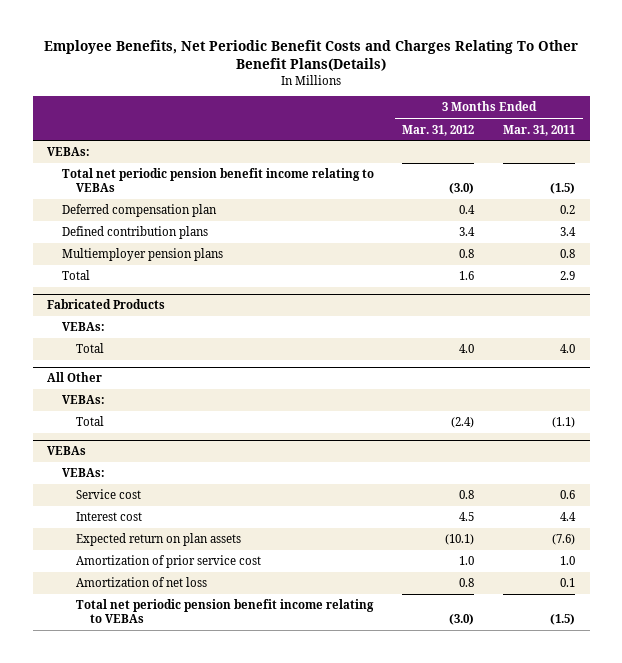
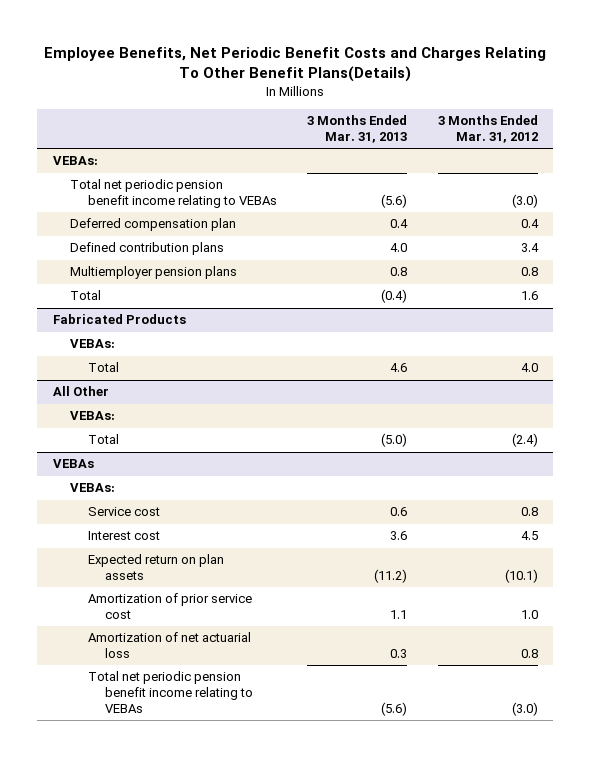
- | 3 Months Ended Mar. 31, 2012 | 3 Months Ended Mar. 31, 2011
+ | 3 Months Ended Mar. 31, 2013 | 3 Months Ended Mar. 31, 2012
@ VEBAs
- Amortization of net loss | 0.8 | 0.1
+ Amortization of net actuarial loss | 0.3 | 0.8

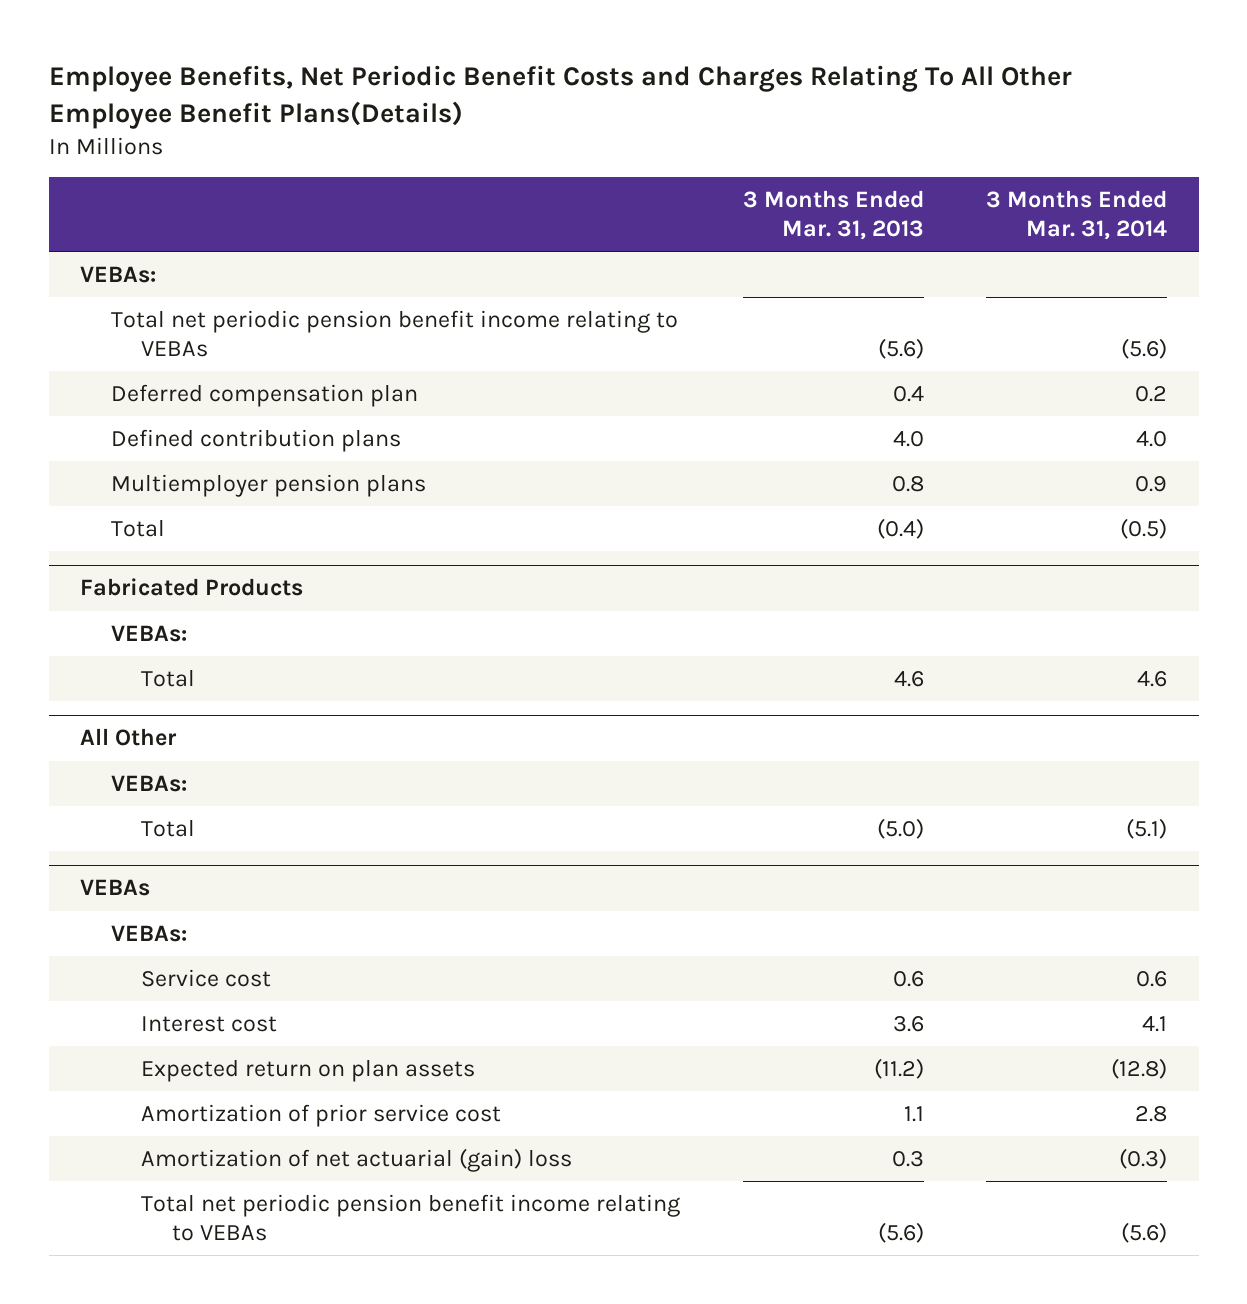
- Employee Benefits, Net Periodic Benefit Costs and Charges Relating To Other Benefit Plans(Details)
+ Employee Benefits, Net Periodic Benefit Costs and Charges Relating To All Other Employee Benefit Plans(Details)
- | 3 Months Ended Mar. 31, 2013 | 3 Months Ended Mar. 31, 2012
+ | 3 Months Ended Mar. 31, 2013 | 3 Months Ended Mar. 31, 2014
@ VEBAs
- Amortization of net actuarial loss | 0.3 | 0.8
+ Amortization of net actuarial (gain) loss | 0.3 | (0.3)

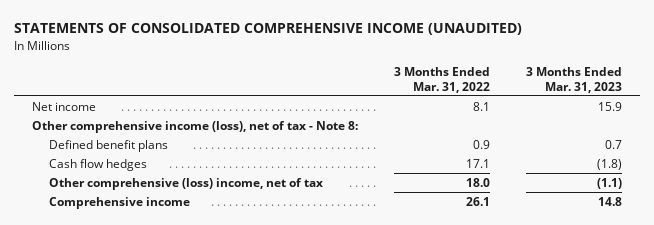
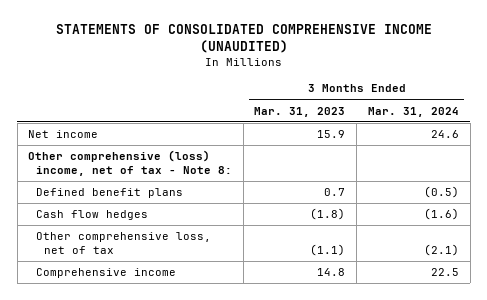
- | 3 Months Ended Mar. 31, 2022 | 3 Months Ended Mar. 31, 2023
+ | 3 Months Ended Mar. 31, 2023 | 3 Months Ended Mar. 31, 2024
- Other comprehensive income (loss), net of tax - Note 8:
+ Other comprehensive (loss) income, net of tax - Note 8:
- Other comprehensive (loss) income, net of tax | 18.0 | (1.1)
+ Other comprehensive loss, net of tax | (1.1) | (2.1)

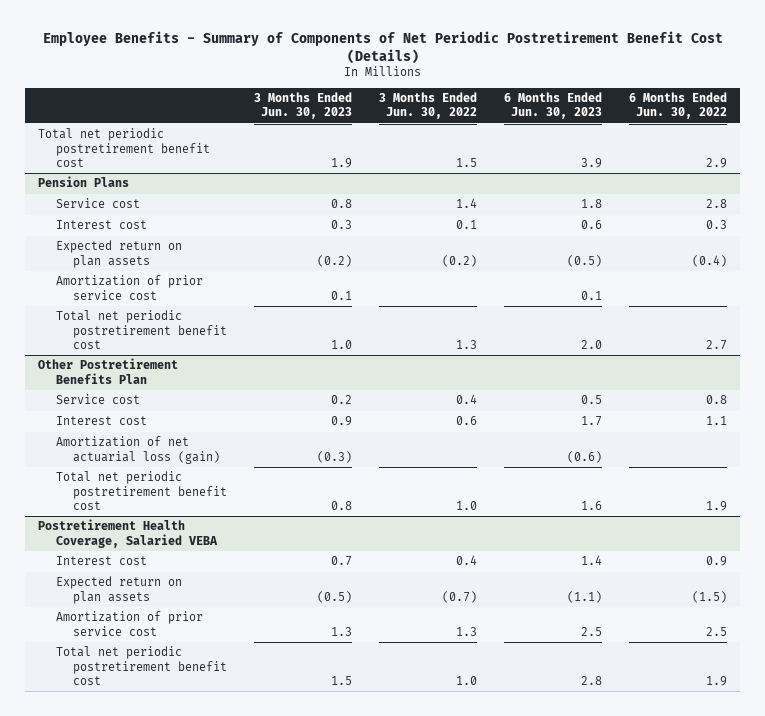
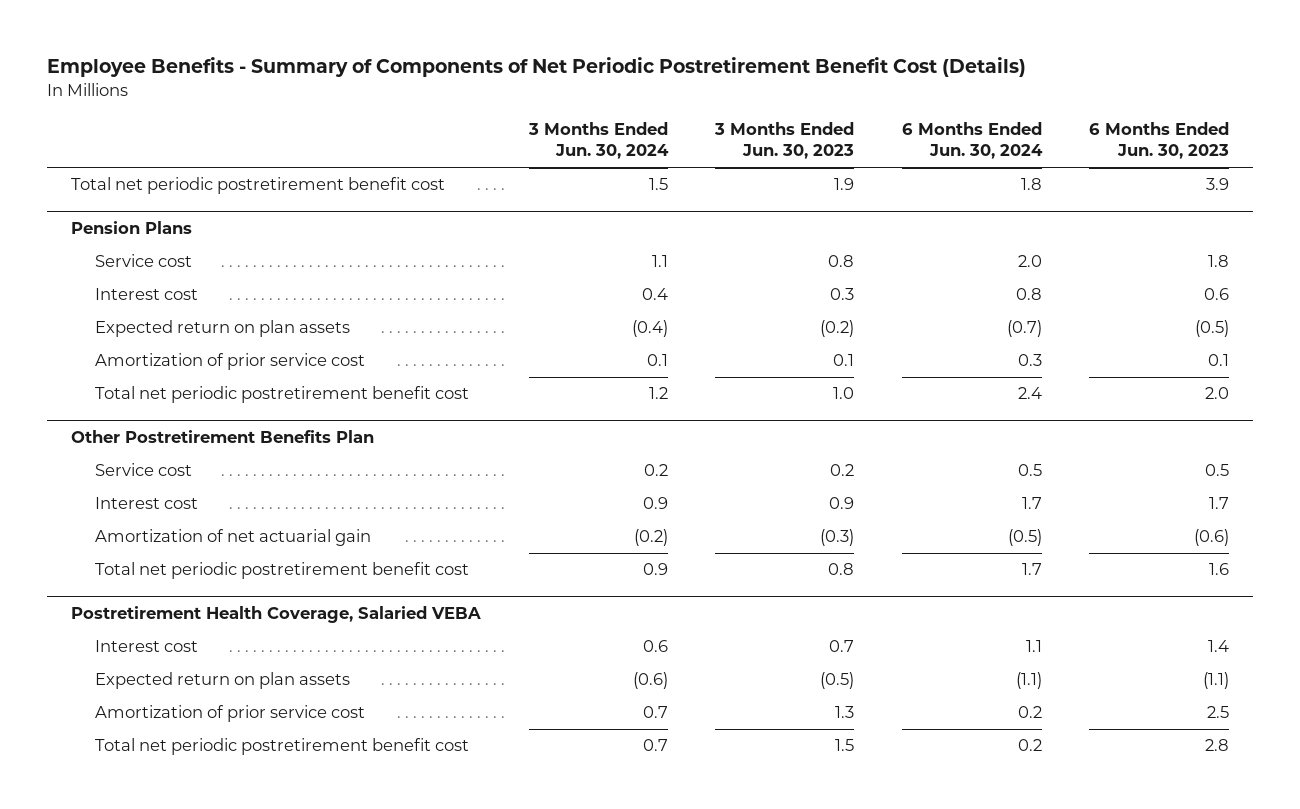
- | 3 Months Ended Jun. 30, 2023 | 3 Months Ended Jun. 30, 2022 | 6 Months Ended Jun. 30, 2023 | 6 Months Ended Jun. 30, 2022
+ | 3 Months Ended Jun. 30, 2024 | 3 Months Ended Jun. 30, 2023 | 6 Months Ended Jun. 30, 2024 | 6 Months Ended Jun. 30, 2023
@ Other Postretirement Benefits Plan
- Amortization of net actuarial loss (gain) | (0.3) | | (0.6) |
+ Amortization of net actuarial gain | (0.2) | (0.3) | (0.5) | (0.6)

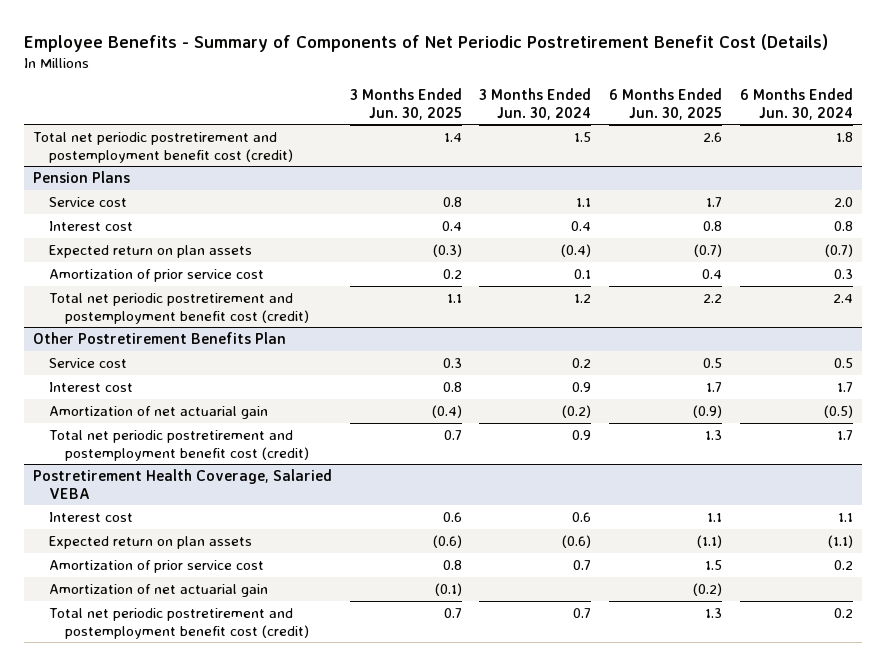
- | 3 Months Ended Jun. 30, 2024 | 3 Months Ended Jun. 30, 2023 | 6 Months Ended Jun. 30, 2024 | 6 Months Ended Jun. 30, 2023
+ | 3 Months Ended Jun. 30, 2025 | 3 Months Ended Jun. 30, 2024 | 6 Months Ended Jun. 30, 2025 | 6 Months Ended Jun. 30, 2024
- Total net periodic postretirement benefit cost | 1.5 | 1.9 | 1.8 | 3.9
+ Total net periodic postretirement and postemployment benefit cost (credit) | 1.4 | 1.5 | 2.6 | 1.8
@ Pension Plans
- Total net periodic postretirement benefit cost | 1.2 | 1.0 | 2.4 | 2.0
+ Total net periodic postretirement and postemployment benefit cost (credit) | 1.1 | 1.2 | 2.2 | 2.4
@ Other Postretirement Benefits Plan
- Total net periodic postretirement benefit cost | 0.9 | 0.8 | 1.7 | 1.6
+ Total net periodic postretirement and postemployment benefit cost (credit) | 0.7 | 0.9 | 1.3 | 1.7
@ Postretirement Health Coverage, Salaried VEBA
- Total net periodic postretirement benefit cost | 0.7 | 1.5 | 0.2 | 2.8
+ Amortization of net actuarial gain | (0.1) | | (0.2) |
+ Total net periodic postretirement and postemployment benefit cost (credit) | 0.7 | 0.7 | 1.3 | 0.2

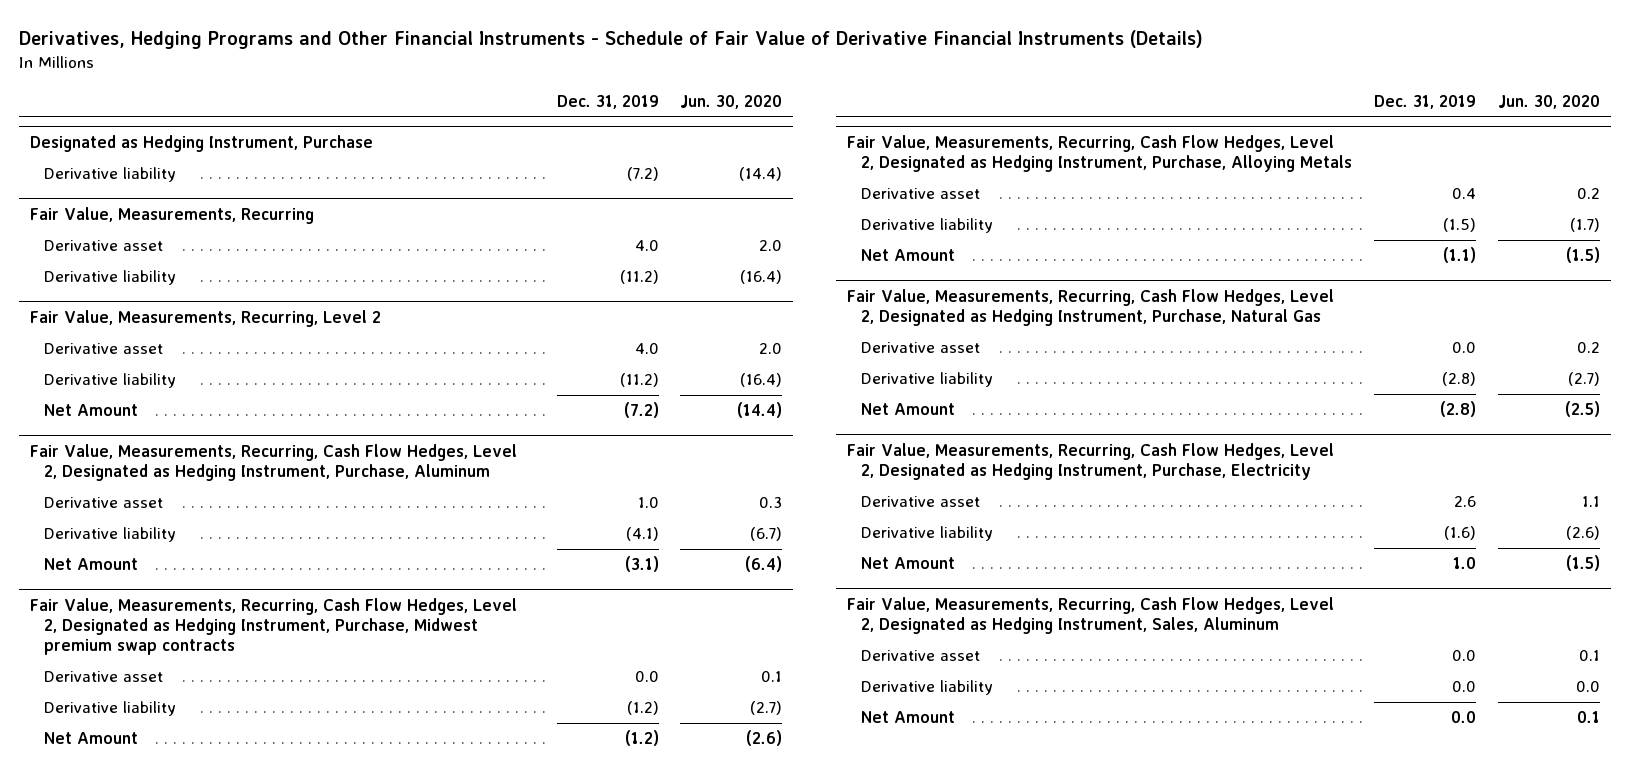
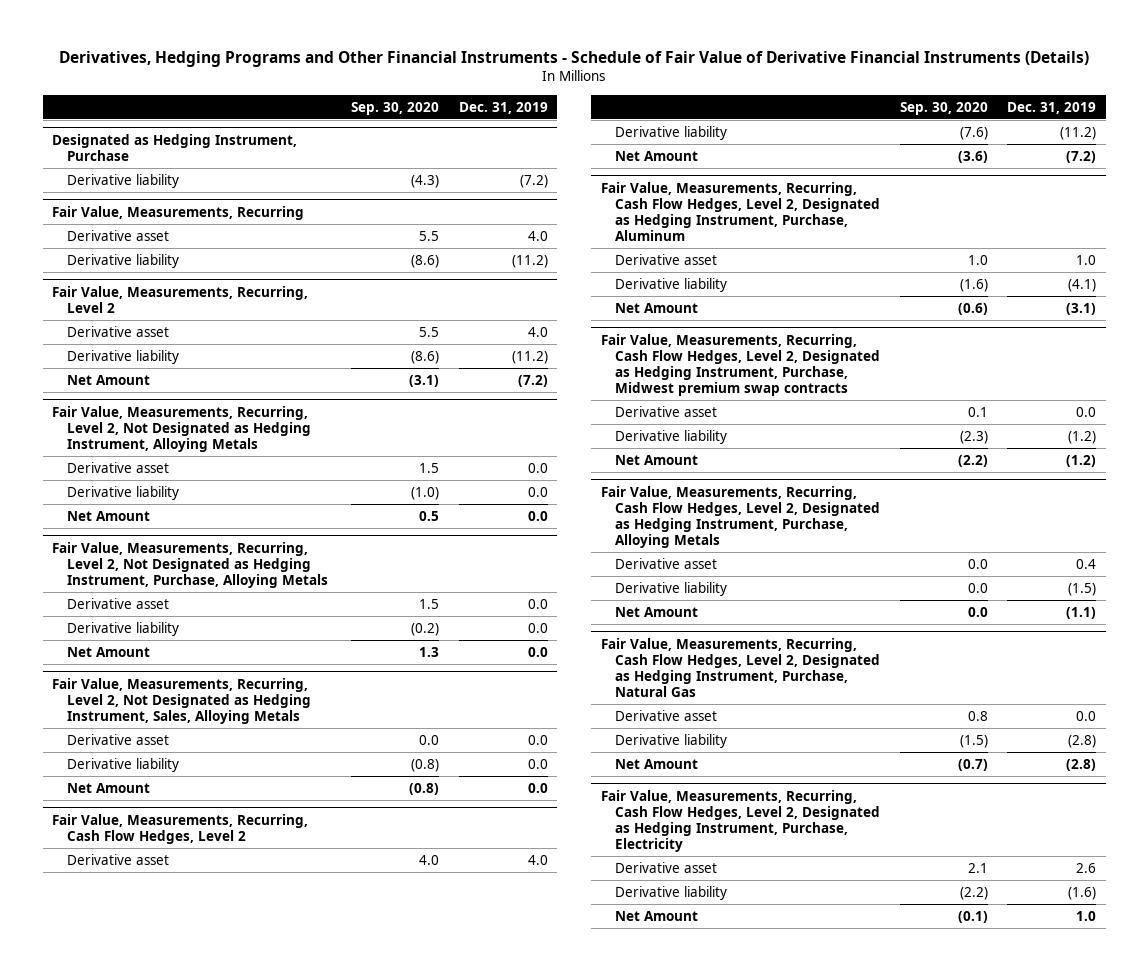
- | Dec. 31, 2019 | Jun. 30, 2020
+ | Sep. 30, 2020 | Dec. 31, 2019
+ Fair Value, Measurements, Recurring, Level 2, Not Designated as Hedging Instrument, Alloying Metals
+ Derivative asset | 1.5 | 0.0
+ Derivative liability | (1.0) | 0.0
+ Net Amount | 0.5 | 0.0
+ Fair Value, Measurements, Recurring, Level 2, Not Designated as Hedging Instrument, Purchase, Alloying Metals
+ Derivative asset | 1.5 | 0.0
+ Derivative liability | (0.2) | 0.0
+ Net Amount | 1.3 | 0.0
+ Fair Value, Measurements, Recurring, Level 2, Not Designated as Hedging Instrument, Sales, Alloying Metals
+ Derivative asset | 0.0 | 0.0
+ Derivative liability | (0.8) | 0.0
+ Net Amount | (0.8) | 0.0
+ Fair Value, Measurements, Recurring, Cash Flow Hedges, Level 2
+ Derivative asset | 4.0 | 4.0
+ Derivative liability | (7.6) | (11.2)
+ Net Amount | (3.6) | (7.2)
- Fair Value, Measurements, Recurring, Cash Flow Hedges, Level 2, Designated as Hedging Instrument, Sales, Aluminum
- Derivative asset | 0.0 | 0.1
- Derivative liability | 0.0 | 0.0
- Net Amount | 0.0 | 0.1

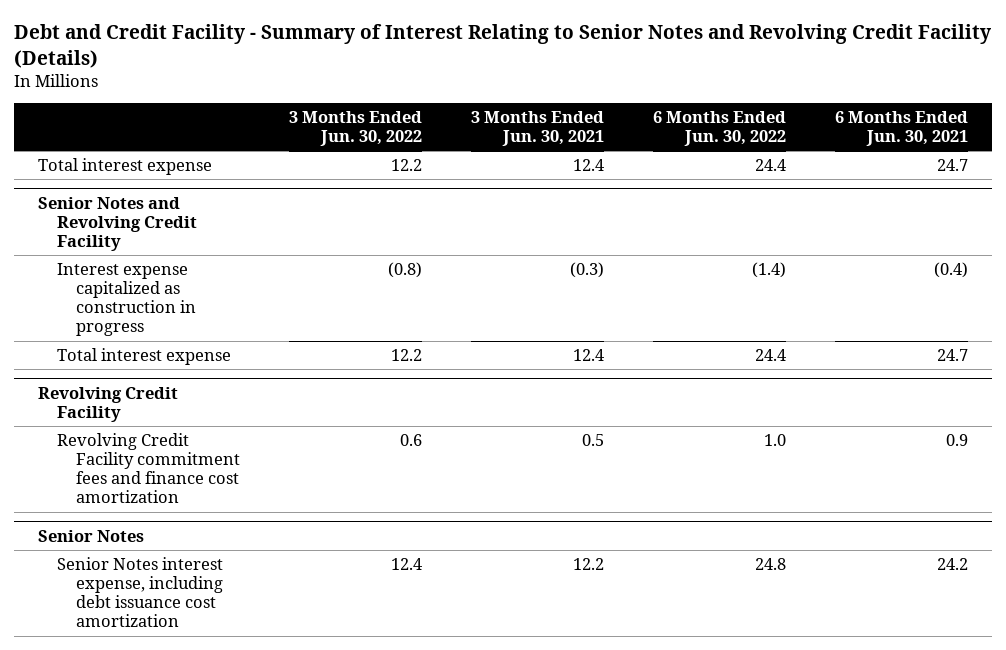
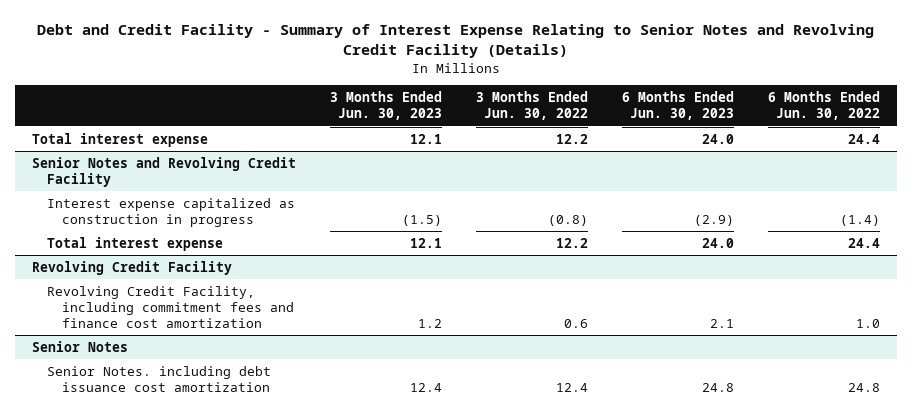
- Debt and Credit Facility - Summary of Interest Relating to Senior Notes and Revolving Credit Facility (Details)
+ Debt and Credit Facility - Summary of Interest Expense Relating to Senior Notes and Revolving Credit Facility (Details)
- | 3 Months Ended Jun. 30, 2022 | 3 Months Ended Jun. 30, 2021 | 6 Months Ended Jun. 30, 2022 | 6 Months Ended Jun. 30, 2021
+ | 3 Months Ended Jun. 30, 2023 | 3 Months Ended Jun. 30, 2022 | 6 Months Ended Jun. 30, 2023 | 6 Months Ended Jun. 30, 2022
@ Revolving Credit Facility
- Revolving Credit Facility commitment fees and finance cost amortization | 0.6 | 0.5 | 1.0 | 0.9
+ Revolving Credit Facility, including commitment fees and finance cost amortization | 1.2 | 0.6 | 2.1 | 1.0
@ Senior Notes
- Senior Notes interest expense, including debt issuance cost amortization | 12.4 | 12.2 | 24.8 | 24.2
+ Senior Notes. including debt issuance cost amortization | 12.4 | 12.4 | 24.8 | 24.8

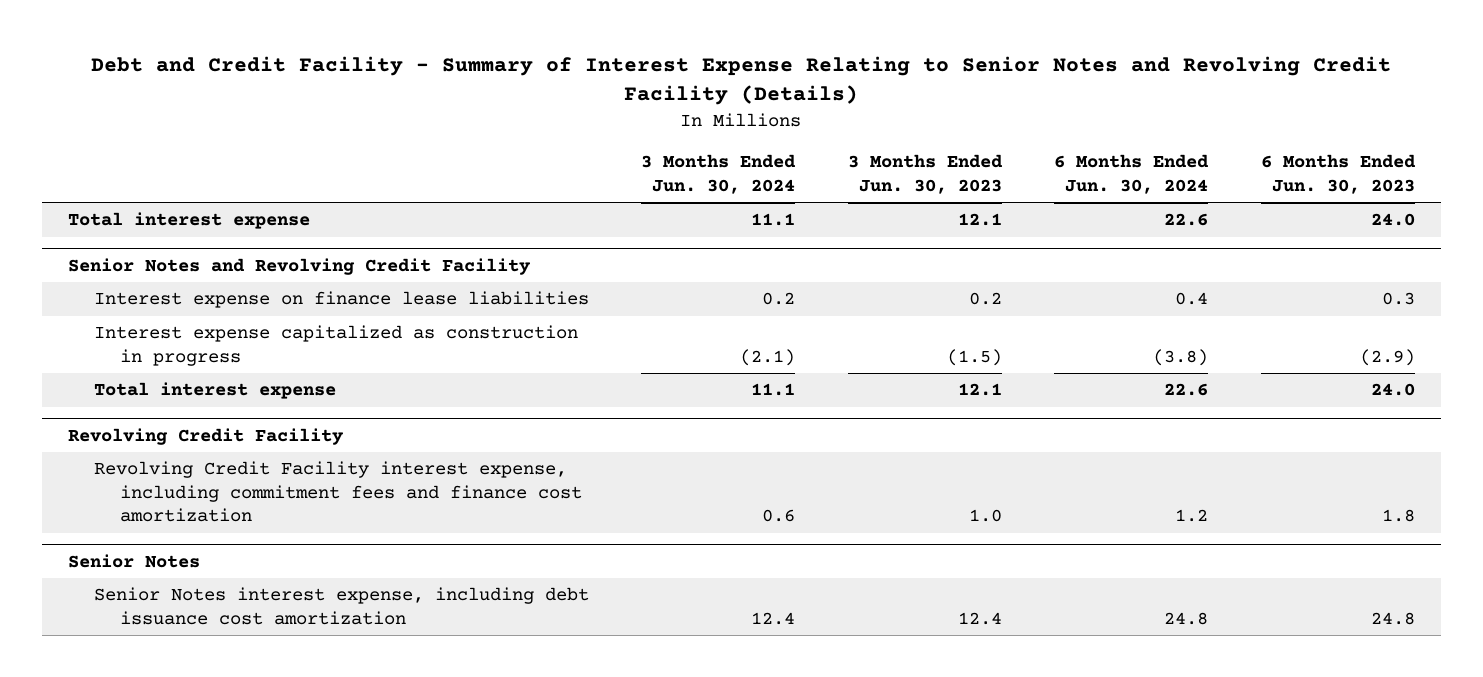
- | 3 Months Ended Jun. 30, 2023 | 3 Months Ended Jun. 30, 2022 | 6 Months Ended Jun. 30, 2023 | 6 Months Ended Jun. 30, 2022
+ | 3 Months Ended Jun. 30, 2024 | 3 Months Ended Jun. 30, 2023 | 6 Months Ended Jun. 30, 2024 | 6 Months Ended Jun. 30, 2023
@ Senior Notes and Revolving Credit Facility
+ Interest expense on finance lease liabilities | 0.2 | 0.2 | 0.4 | 0.3
@ Revolving Credit Facility
- Revolving Credit Facility, including commitment fees and finance cost amortization | 1.2 | 0.6 | 2.1 | 1.0
+ Revolving Credit Facility interest expense, including commitment fees and finance cost amortization | 0.6 | 1.0 | 1.2 | 1.8
@ Senior Notes
- Senior Notes. including debt issuance cost amortization | 12.4 | 12.4 | 24.8 | 24.8
+ Senior Notes interest expense, including debt issuance cost amortization | 12.4 | 12.4 | 24.8 | 24.8

